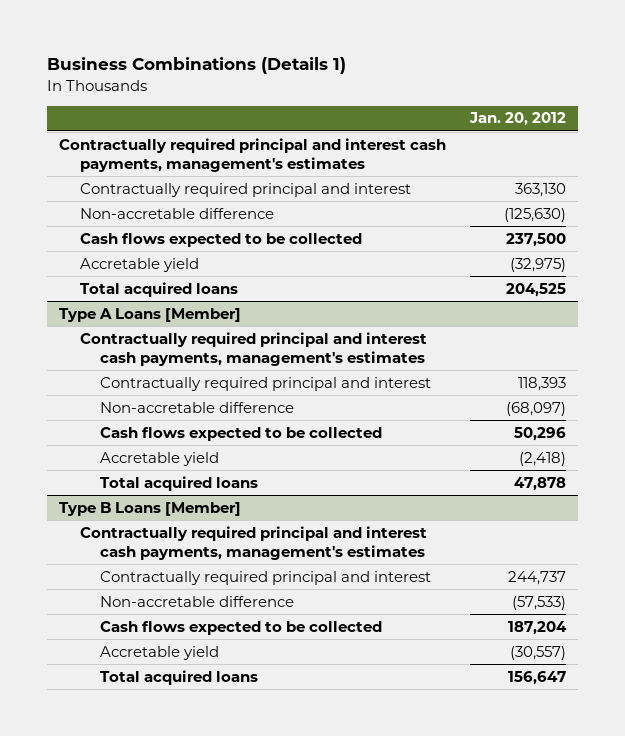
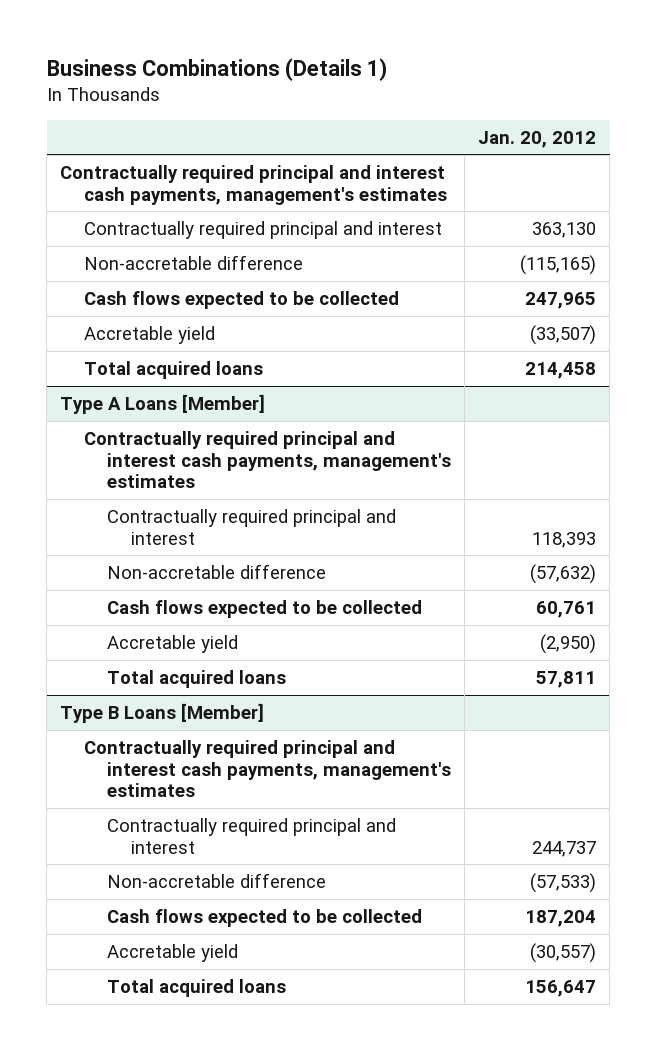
- Non-accretable difference | (125,630)
- Cash flows expected to be collected | 237,500
- Accretable yield | (32,975)
- Total acquired loans | 204,525
+ Non-accretable difference | (115,165)
+ Cash flows expected to be collected | 247,965
+ Accretable yield | (33,507)
+ Total acquired loans | 214,458
@ Type A Loans [Member]
- Non-accretable difference | (68,097)
- Cash flows expected to be collected | 50,296
- Accretable yield | (2,418)
- Total acquired loans | 47,878
+ Non-accretable difference | (57,632)
+ Cash flows expected to be collected | 60,761
+ Accretable yield | (2,950)
+ Total acquired loans | 57,811

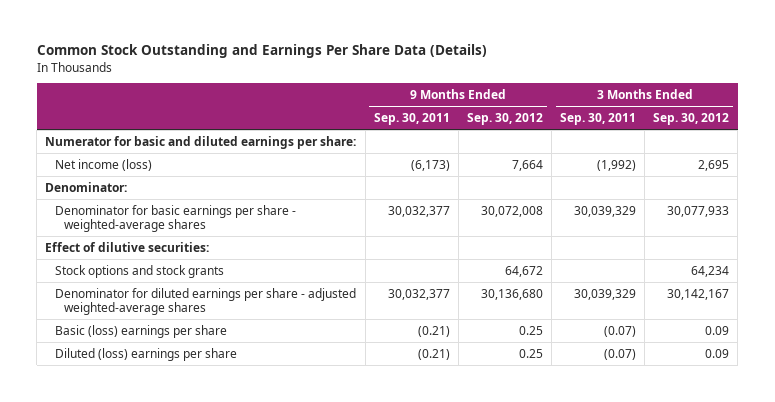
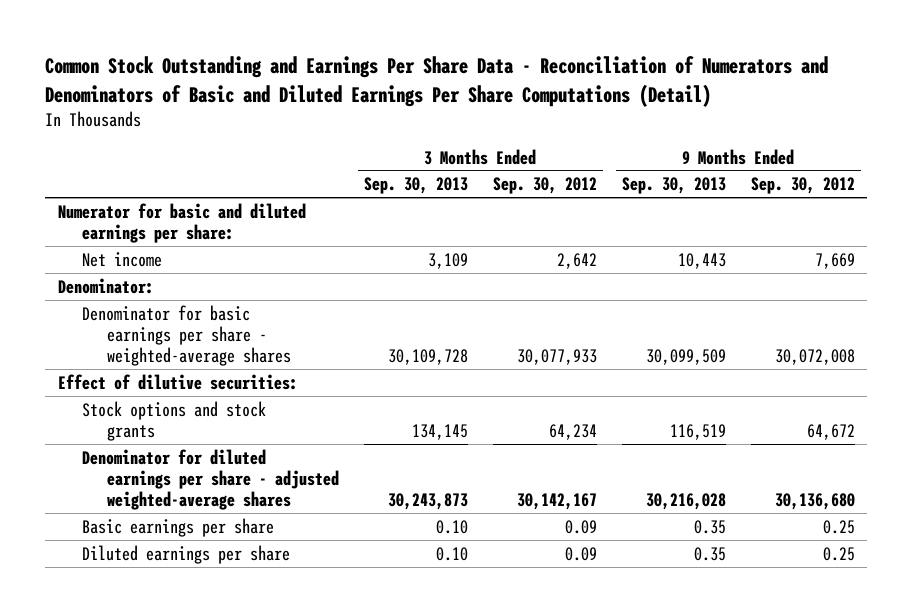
- Common Stock Outstanding and Earnings Per Share Data (Details)
+ Common Stock Outstanding and Earnings Per Share Data - Reconciliation of Numerators and Denominators of Basic and Diluted Earnings Per Share Computations (Detail)
- | 9 Months Ended Sep. 30, 2011 | 9 Months Ended Sep. 30, 2012 | 3 Months Ended Sep. 30, 2011 | 3 Months Ended Sep. 30, 2012
+ | 3 Months Ended Sep. 30, 2013 | 3 Months Ended Sep. 30, 2012 | 9 Months Ended Sep. 30, 2013 | 9 Months Ended Sep. 30, 2012
- Net income (loss) | (6,173) | 7,664 | (1,992) | 2,695
+ Net income | 3,109 | 2,642 | 10,443 | 7,669
- Basic (loss) earnings per share | (0.21) | 0.25 | (0.07) | 0.09
- Diluted (loss) earnings per share | (0.21) | 0.25 | (0.07) | 0.09
+ Basic earnings per share | 0.10 | 0.09 | 0.35 | 0.25
+ Diluted earnings per share | 0.10 | 0.09 | 0.35 | 0.25

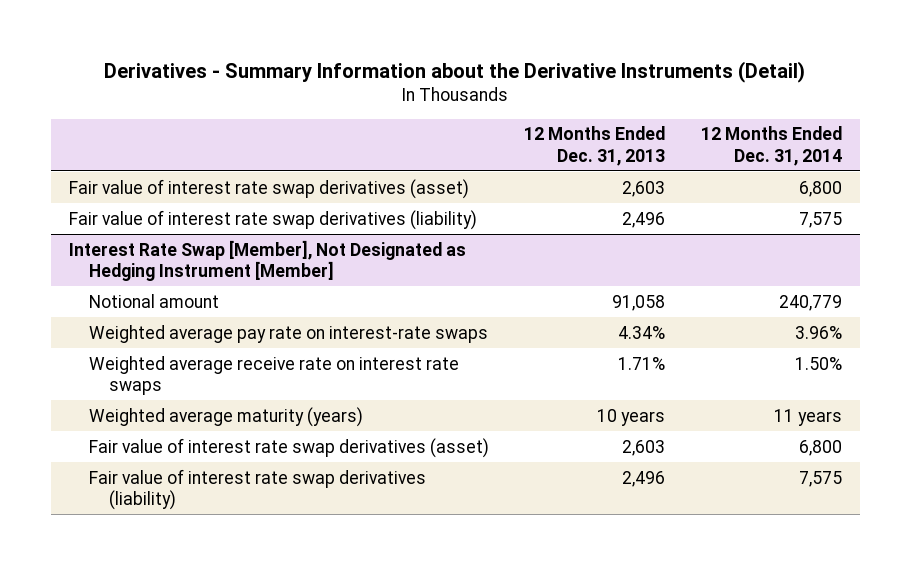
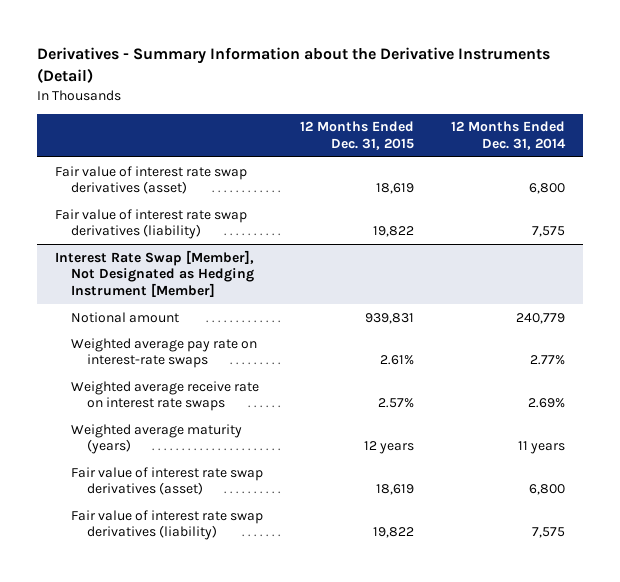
- | 12 Months Ended Dec. 31, 2013 | 12 Months Ended Dec. 31, 2014
+ | 12 Months Ended Dec. 31, 2015 | 12 Months Ended Dec. 31, 2014
@ Interest Rate Swap [Member], Not Designated as Hedging Instrument [Member]
- Weighted average pay rate on interest-rate swaps | 4.34% | 3.96%
- Weighted average receive rate on interest rate swaps | 1.71% | 1.50%
+ Weighted average pay rate on interest-rate swaps | 2.61% | 2.77%
+ Weighted average receive rate on interest rate swaps | 2.57% | 2.69%

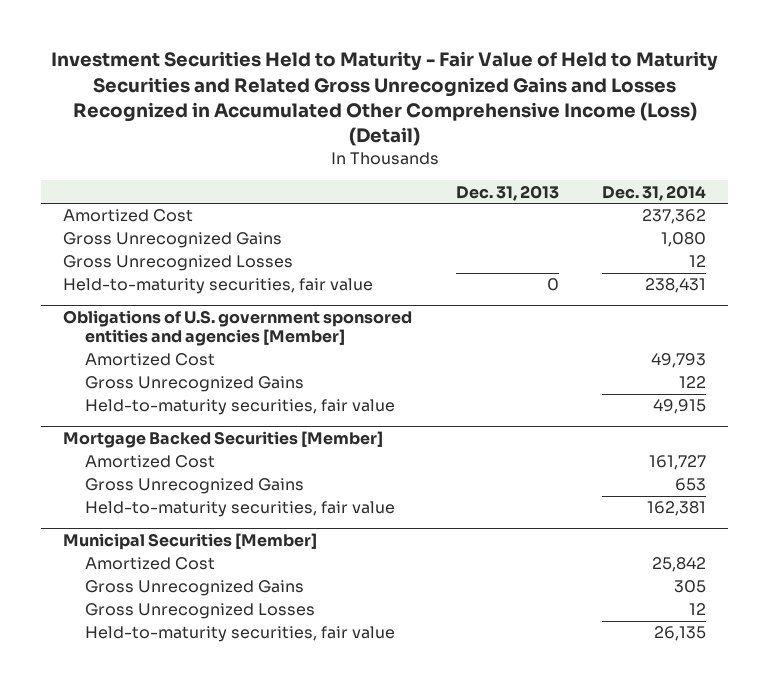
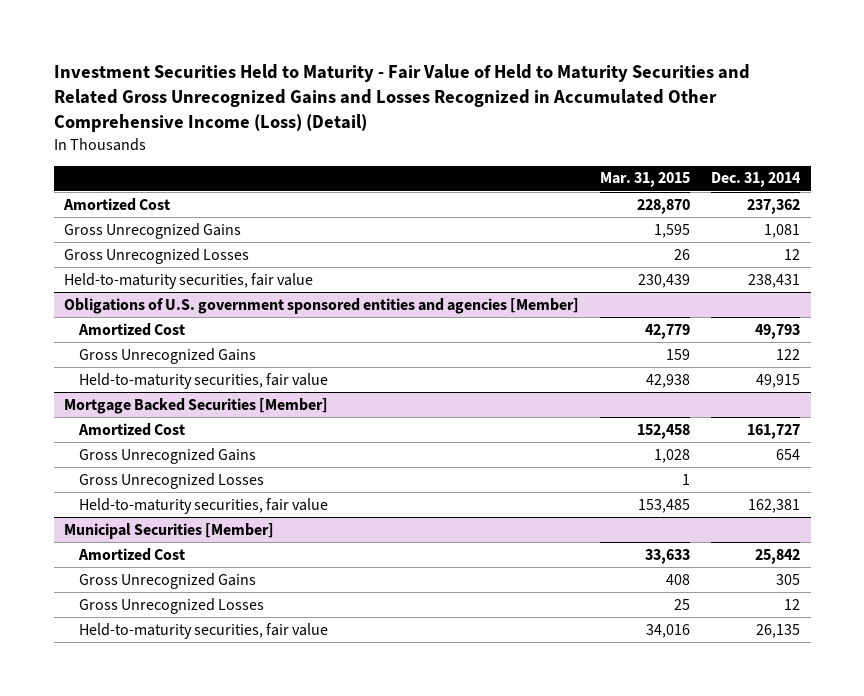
- | Dec. 31, 2013 | Dec. 31, 2014
+ | Mar. 31, 2015 | Dec. 31, 2014
- Gross Unrecognized Gains | | 1,080
+ Gross Unrecognized Gains | 1,595 | 1,081
@ Mortgage Backed Securities [Member]
- Gross Unrecognized Gains | | 653
+ Gross Unrecognized Gains | 1,028 | 654
+ Gross Unrecognized Losses | 1 |

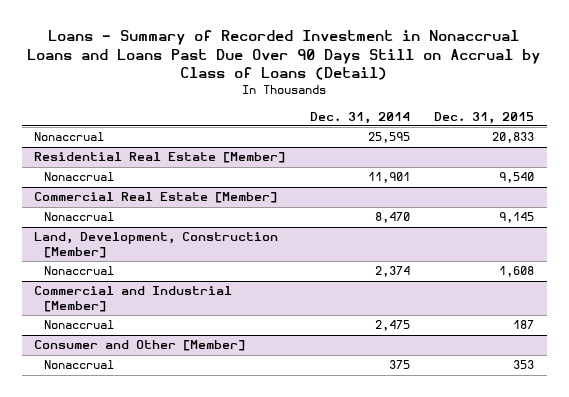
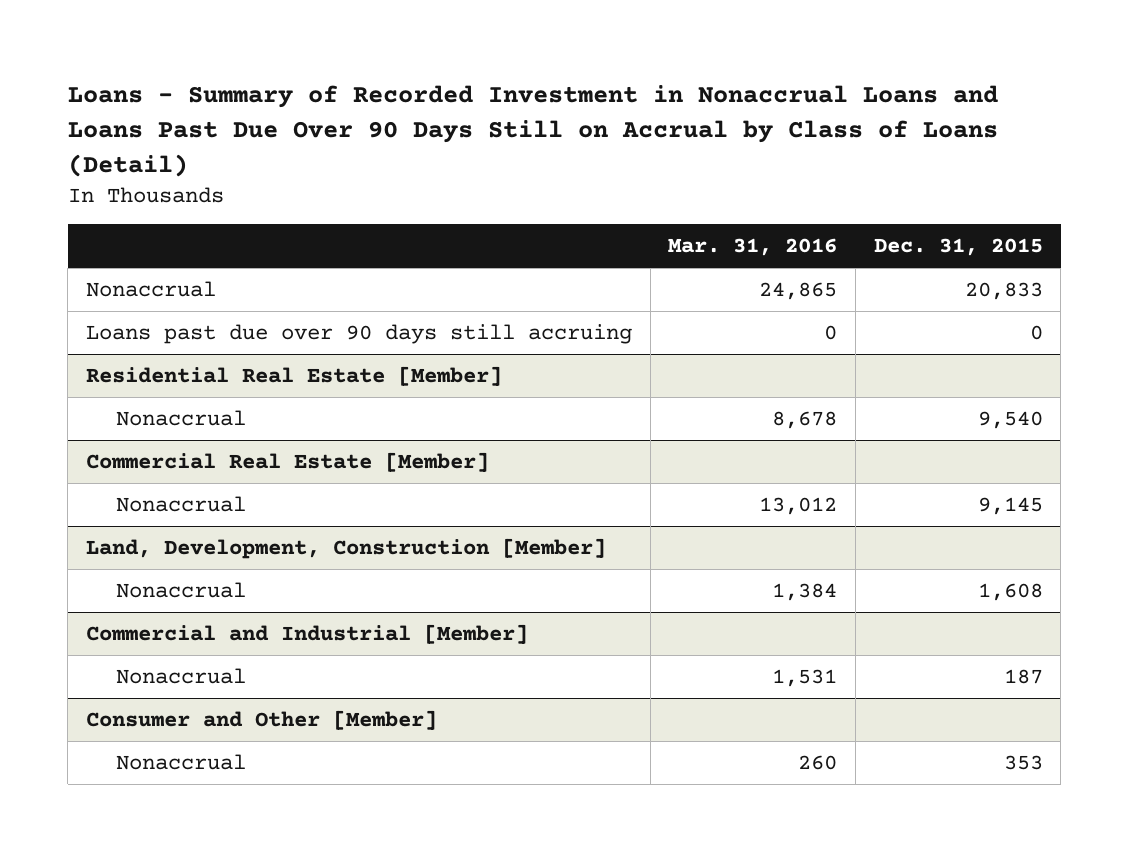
- | Dec. 31, 2014 | Dec. 31, 2015
+ | Mar. 31, 2016 | Dec. 31, 2015
+ Loans past due over 90 days still accruing | 0 | 0

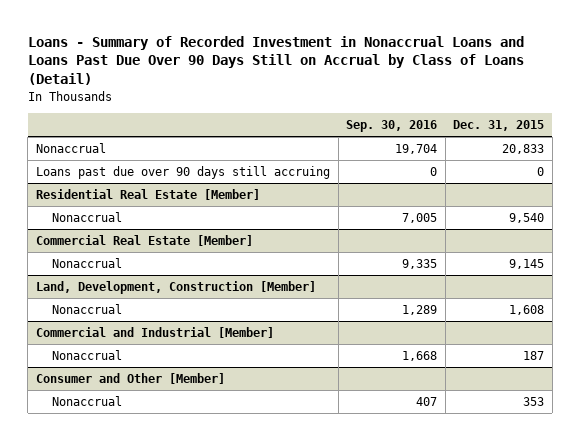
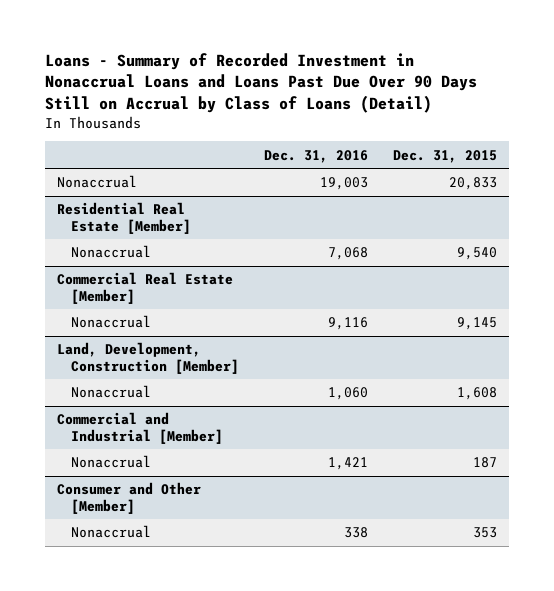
- | Sep. 30, 2016 | Dec. 31, 2015
+ | Dec. 31, 2016 | Dec. 31, 2015
- Loans past due over 90 days still accruing | 0 | 0

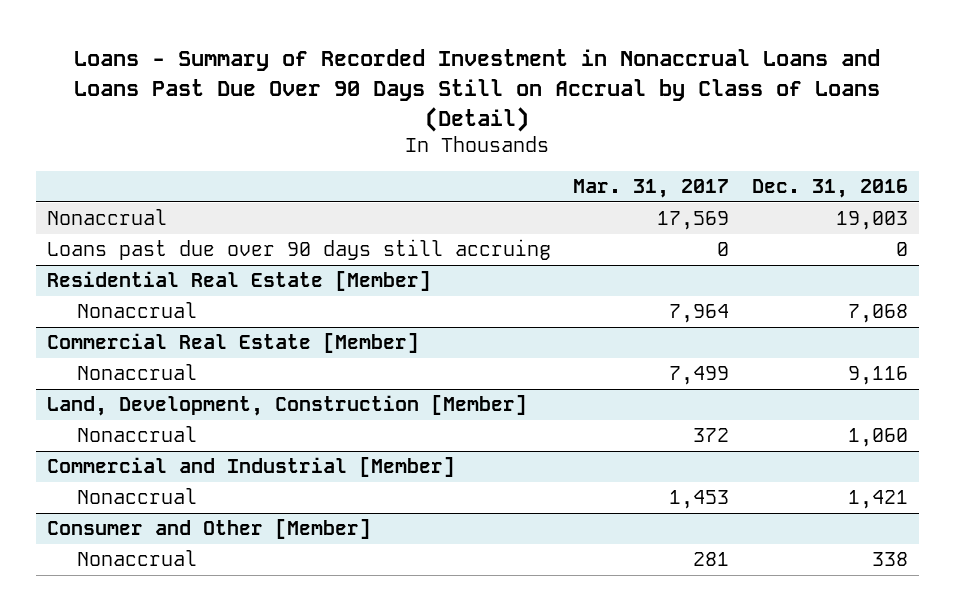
- | Dec. 31, 2016 | Dec. 31, 2015
+ | Mar. 31, 2017 | Dec. 31, 2016
+ Loans past due over 90 days still accruing | 0 | 0

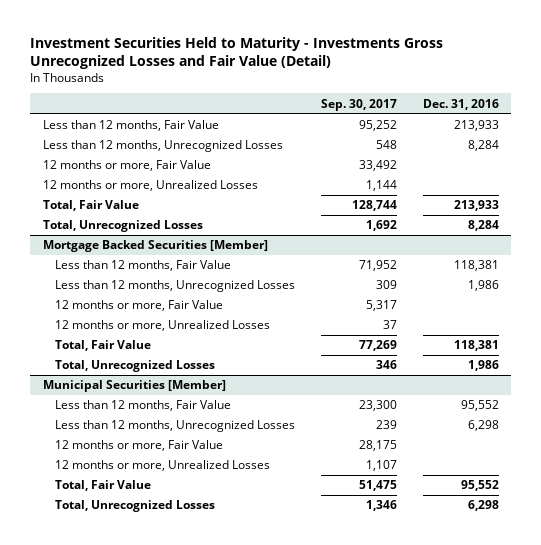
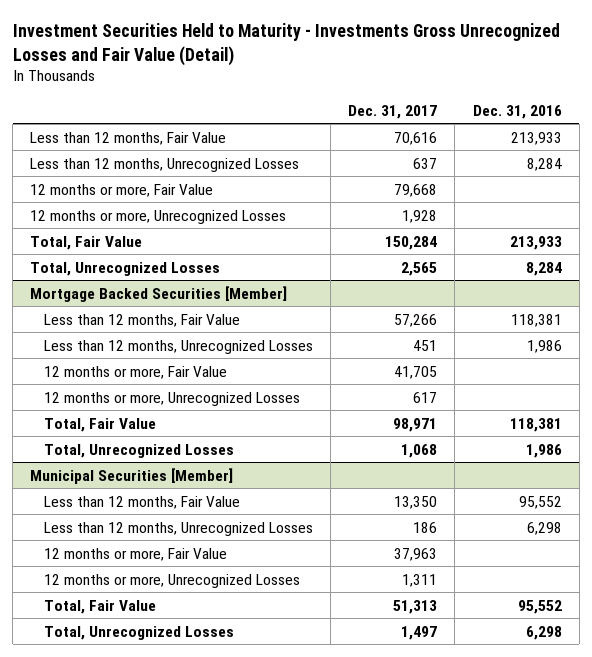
- | Sep. 30, 2017 | Dec. 31, 2016
+ | Dec. 31, 2017 | Dec. 31, 2016
- 12 months or more, Unrealized Losses | 1,144 |
+ 12 months or more, Unrecognized Losses | 1,928 |
@ Mortgage Backed Securities [Member]
- 12 months or more, Unrealized Losses | 37 |
+ 12 months or more, Unrecognized Losses | 617 |
@ Municipal Securities [Member]
- 12 months or more, Unrealized Losses | 1,107 |
+ 12 months or more, Unrecognized Losses | 1,311 |

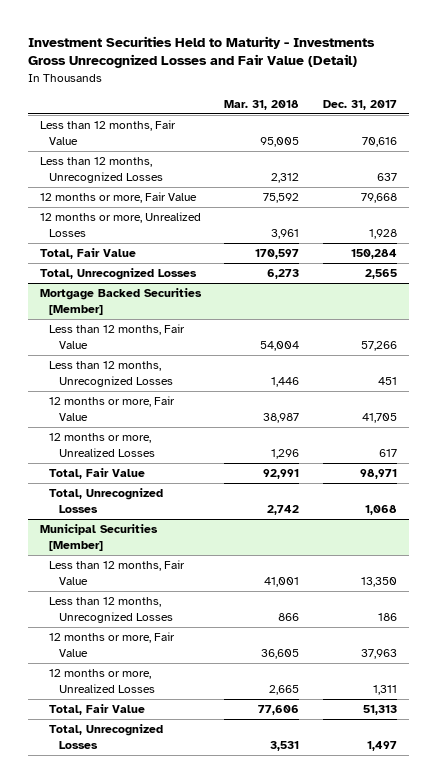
- | Dec. 31, 2017 | Dec. 31, 2016
+ | Mar. 31, 2018 | Dec. 31, 2017
- 12 months or more, Unrecognized Losses | 1,928 |
+ 12 months or more, Unrealized Losses | 3,961 | 1,928
@ Mortgage Backed Securities [Member]
- 12 months or more, Unrecognized Losses | 617 |
+ 12 months or more, Unrealized Losses | 1,296 | 617
@ Municipal Securities [Member]
- 12 months or more, Unrecognized Losses | 1,311 |
+ 12 months or more, Unrealized Losses | 2,665 | 1,311

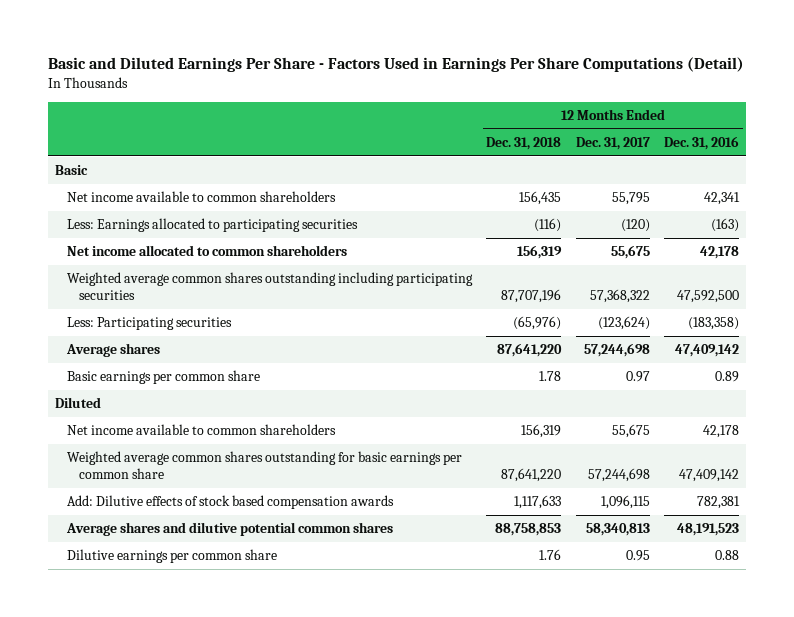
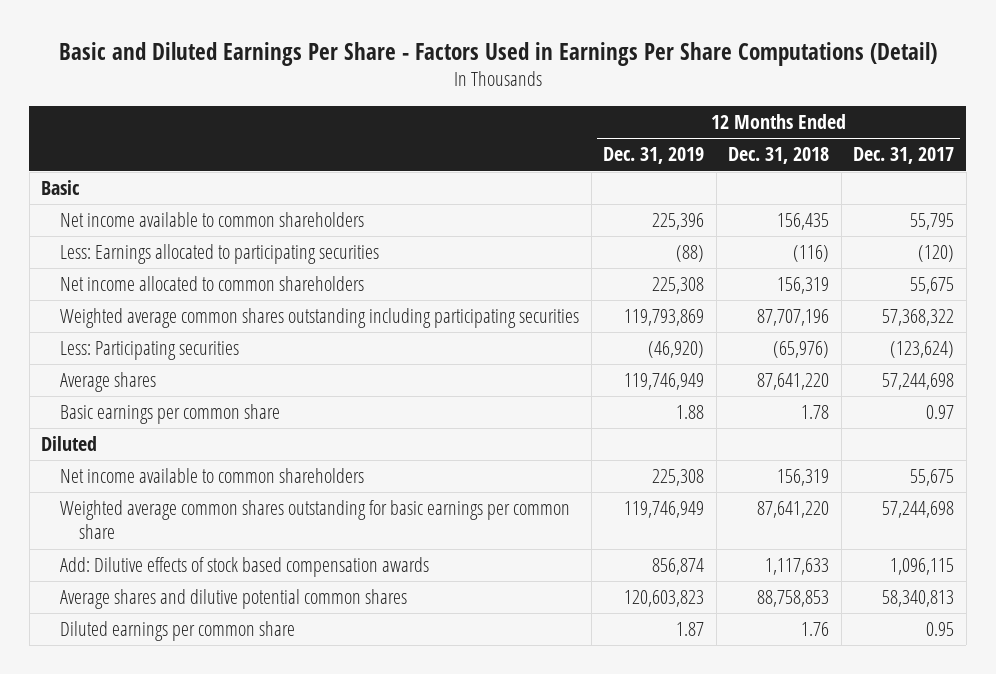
- | 12 Months Ended Dec. 31, 2018 | 12 Months Ended Dec. 31, 2017 | 12 Months Ended Dec. 31, 2016
+ | 12 Months Ended Dec. 31, 2019 | 12 Months Ended Dec. 31, 2018 | 12 Months Ended Dec. 31, 2017
- Dilutive earnings per common share | 1.76 | 0.95 | 0.88
+ Diluted earnings per common share | 1.87 | 1.76 | 0.95

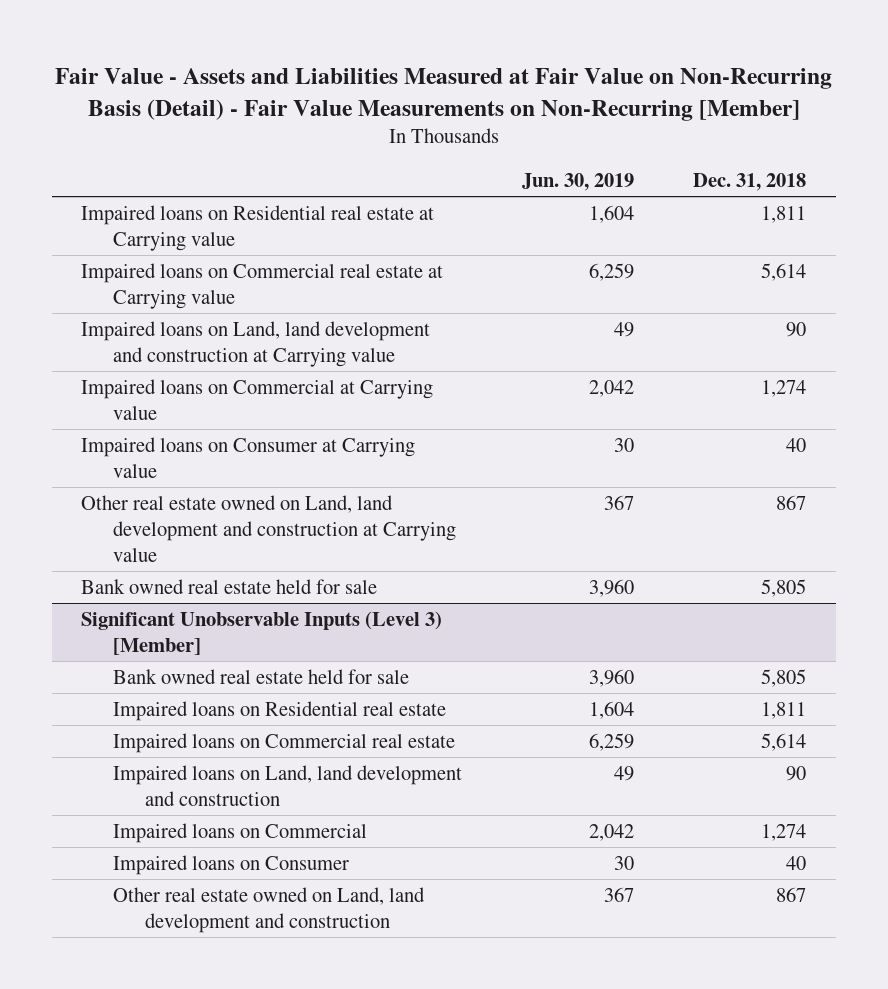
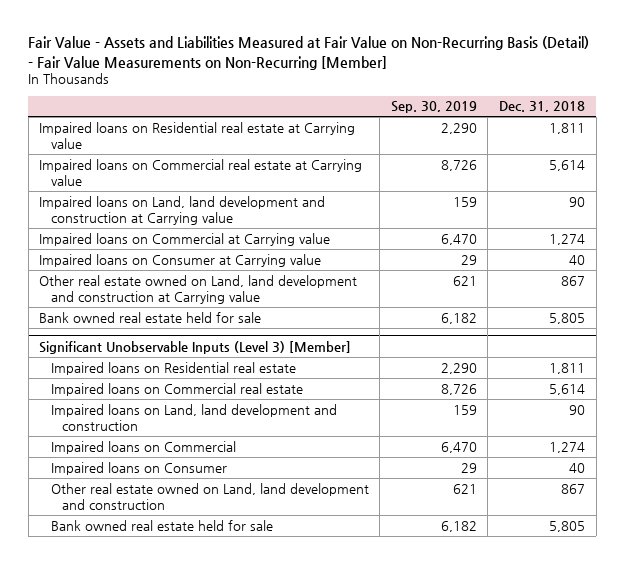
- | Jun. 30, 2019 | Dec. 31, 2018
+ | Sep. 30, 2019 | Dec. 31, 2018
@ Significant Unobservable Inputs (Level 3) [Member]
moved down: Bank owned real estate held for sale | 6,182 | 5,805

